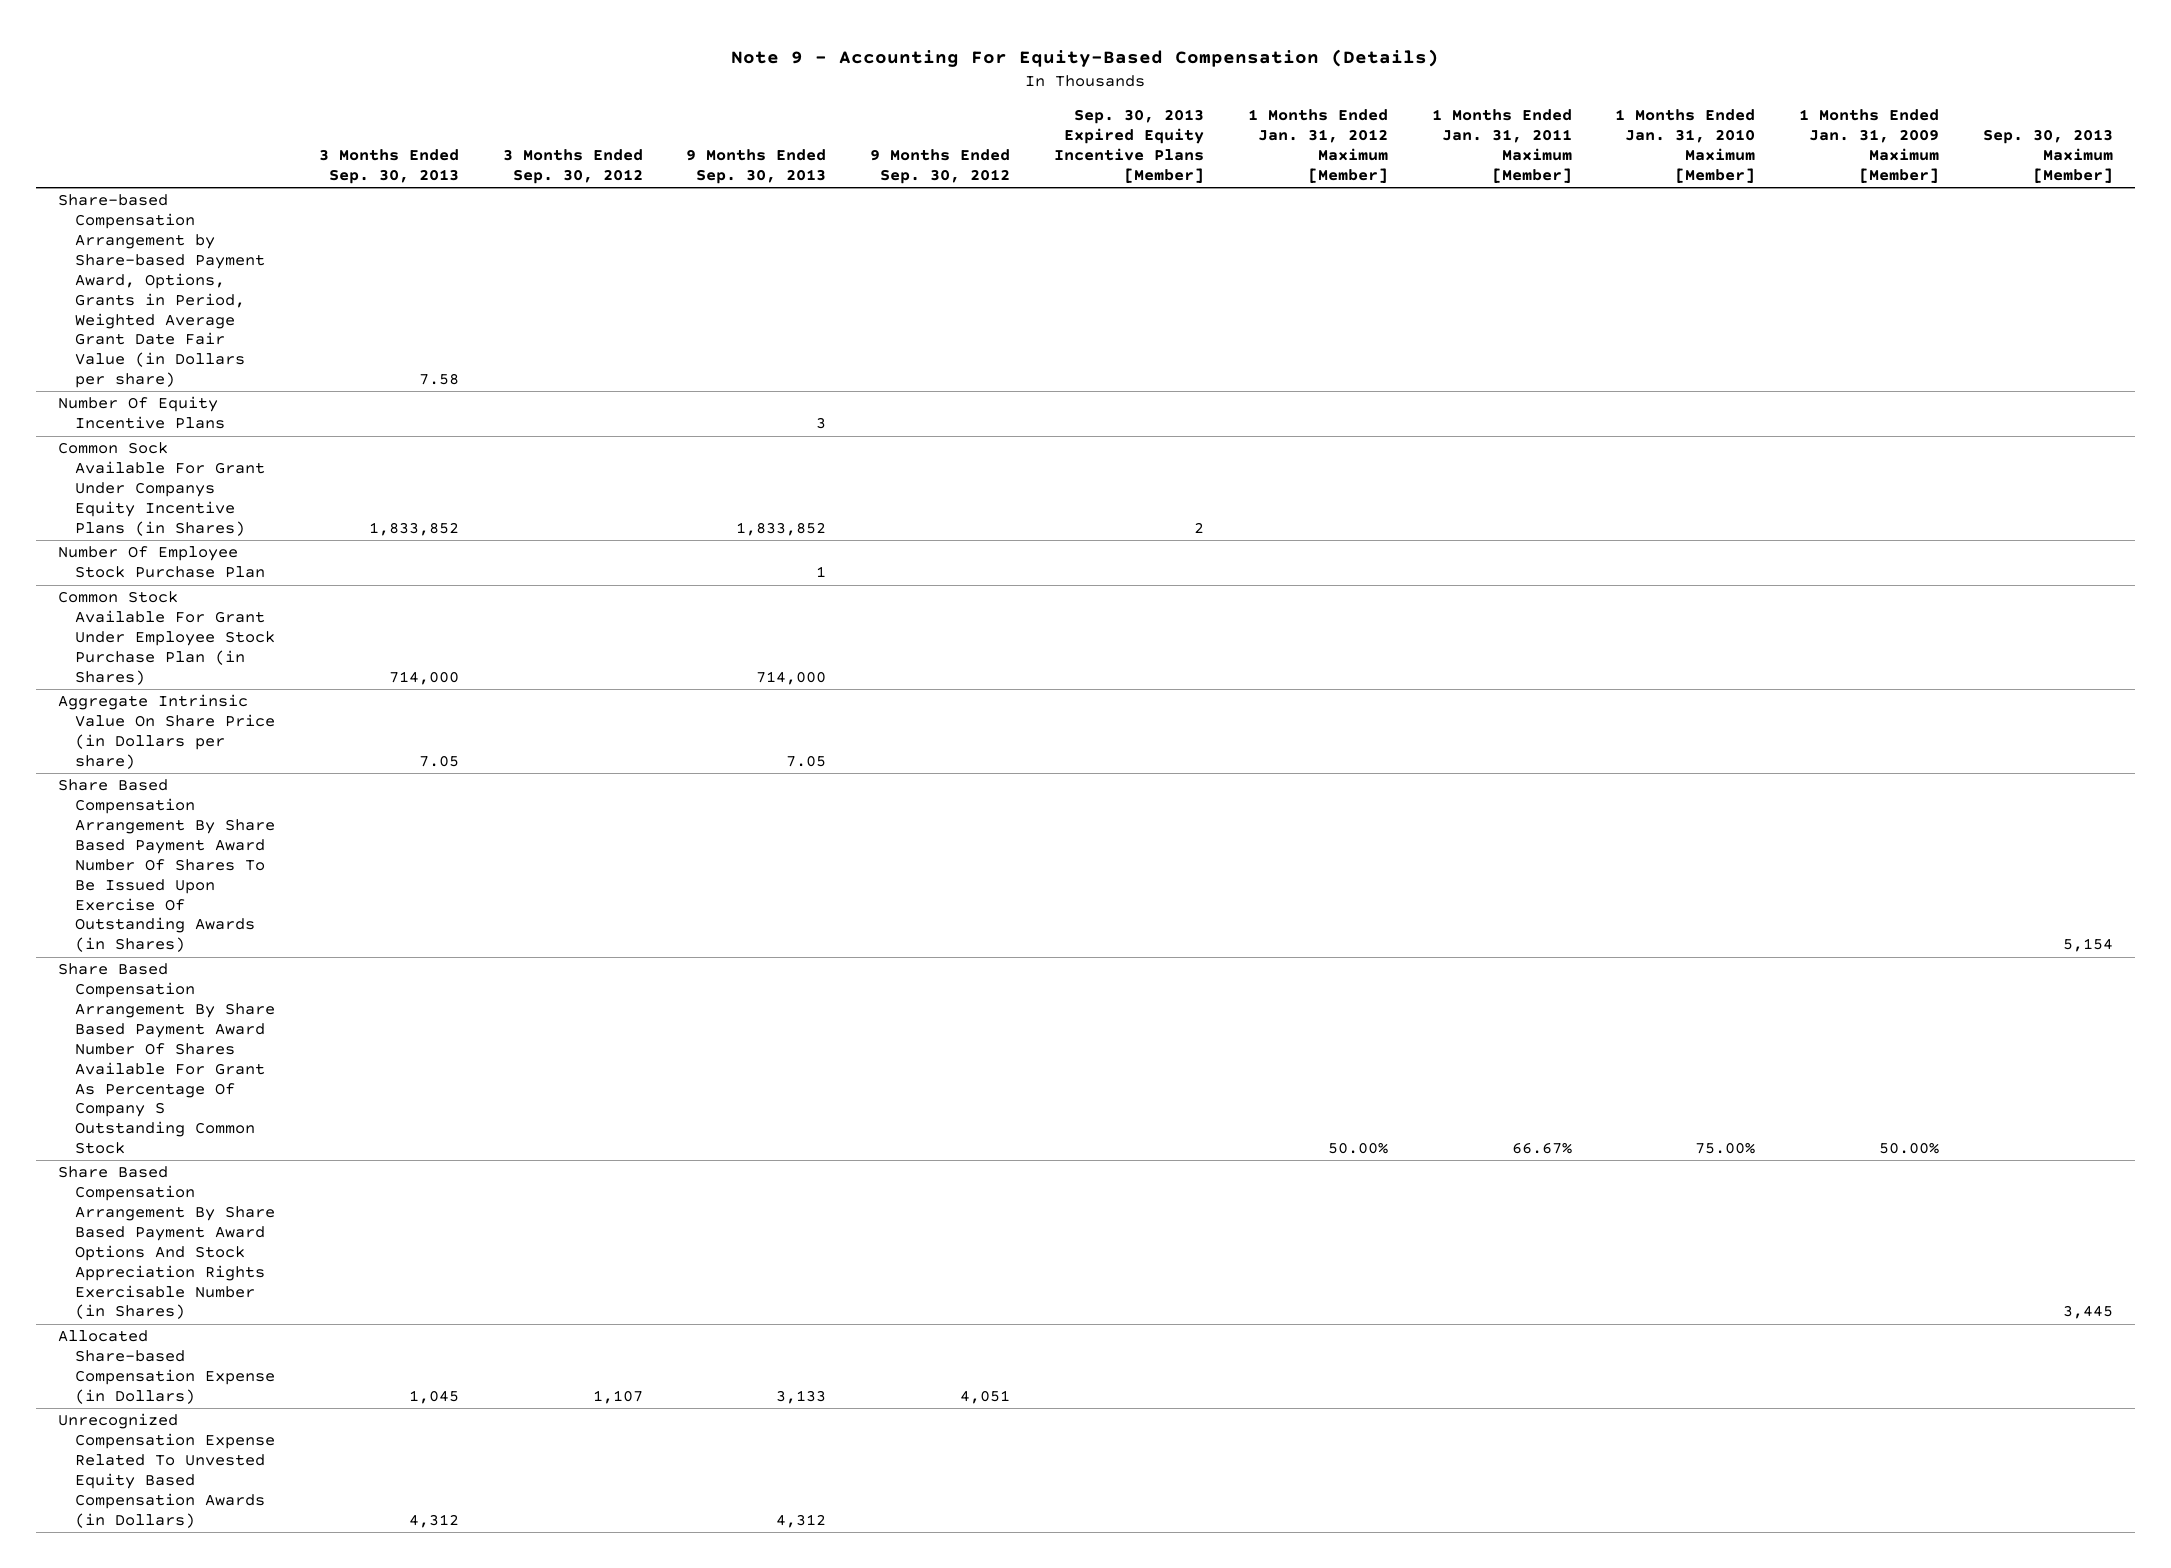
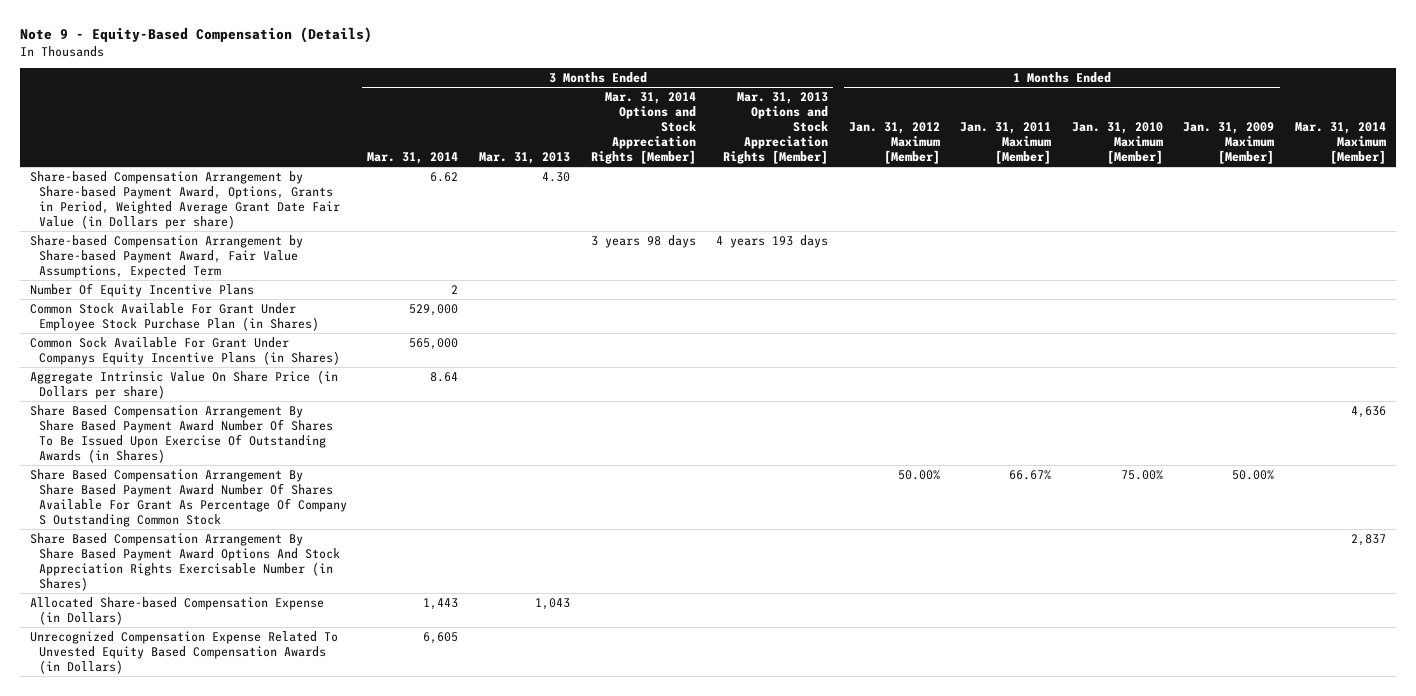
- Note 9 - Accounting For Equity-Based Compensation (Details)
+ Note 9 - Equity-Based Compensation (Details)
- | 3 Months Ended Sep. 30, 2013 | 3 Months Ended Sep. 30, 2012 | 9 Months Ended Sep. 30, 2013 | 9 Months Ended Sep. 30, 2012 | Sep. 30, 2013 Expired Equity Incentive Plans [Member] | 1 Months Ended Jan. 31, 2012 Maximum [Member] | 1 Months Ended Jan. 31, 2011 Maximum [Member] | 1 Months Ended Jan. 31, 2010 Maximum [Member] | 1 Months Ended Jan. 31, 2009 Maximum [Member] | Sep. 30, 2013 Maximum [Member]
+ | 3 Months Ended Mar. 31, 2014 | 3 Months Ended Mar. 31, 2013 | 3 Months Ended Mar. 31, 2014 Options and Stock Appreciation Rights [Member] | 3 Months Ended Mar. 31, 2013 Options and Stock Appreciation Rights [Member] | 1 Months Ended Jan. 31, 2012 Maximum [Member] | 1 Months Ended Jan. 31, 2011 Maximum [Member] | 1 Months Ended Jan. 31, 2010 Maximum [Member] | 1 Months Ended Jan. 31, 2009 Maximum [Member] | Mar. 31, 2014 Maximum [Member]
+ Share-based Compensation Arrangement by Share-based Payment Award, Fair Value Assumptions, Expected Term | | | 3 years 98 days | 4 years 193 days | | | | |
- Number Of Employee Stock Purchase Plan | | | 1 | | | | | | |
moved down: Common Sock Available For Grant Under Companys Equity Incentive Plans (in Shares) | 565,000 | | | | | | | |

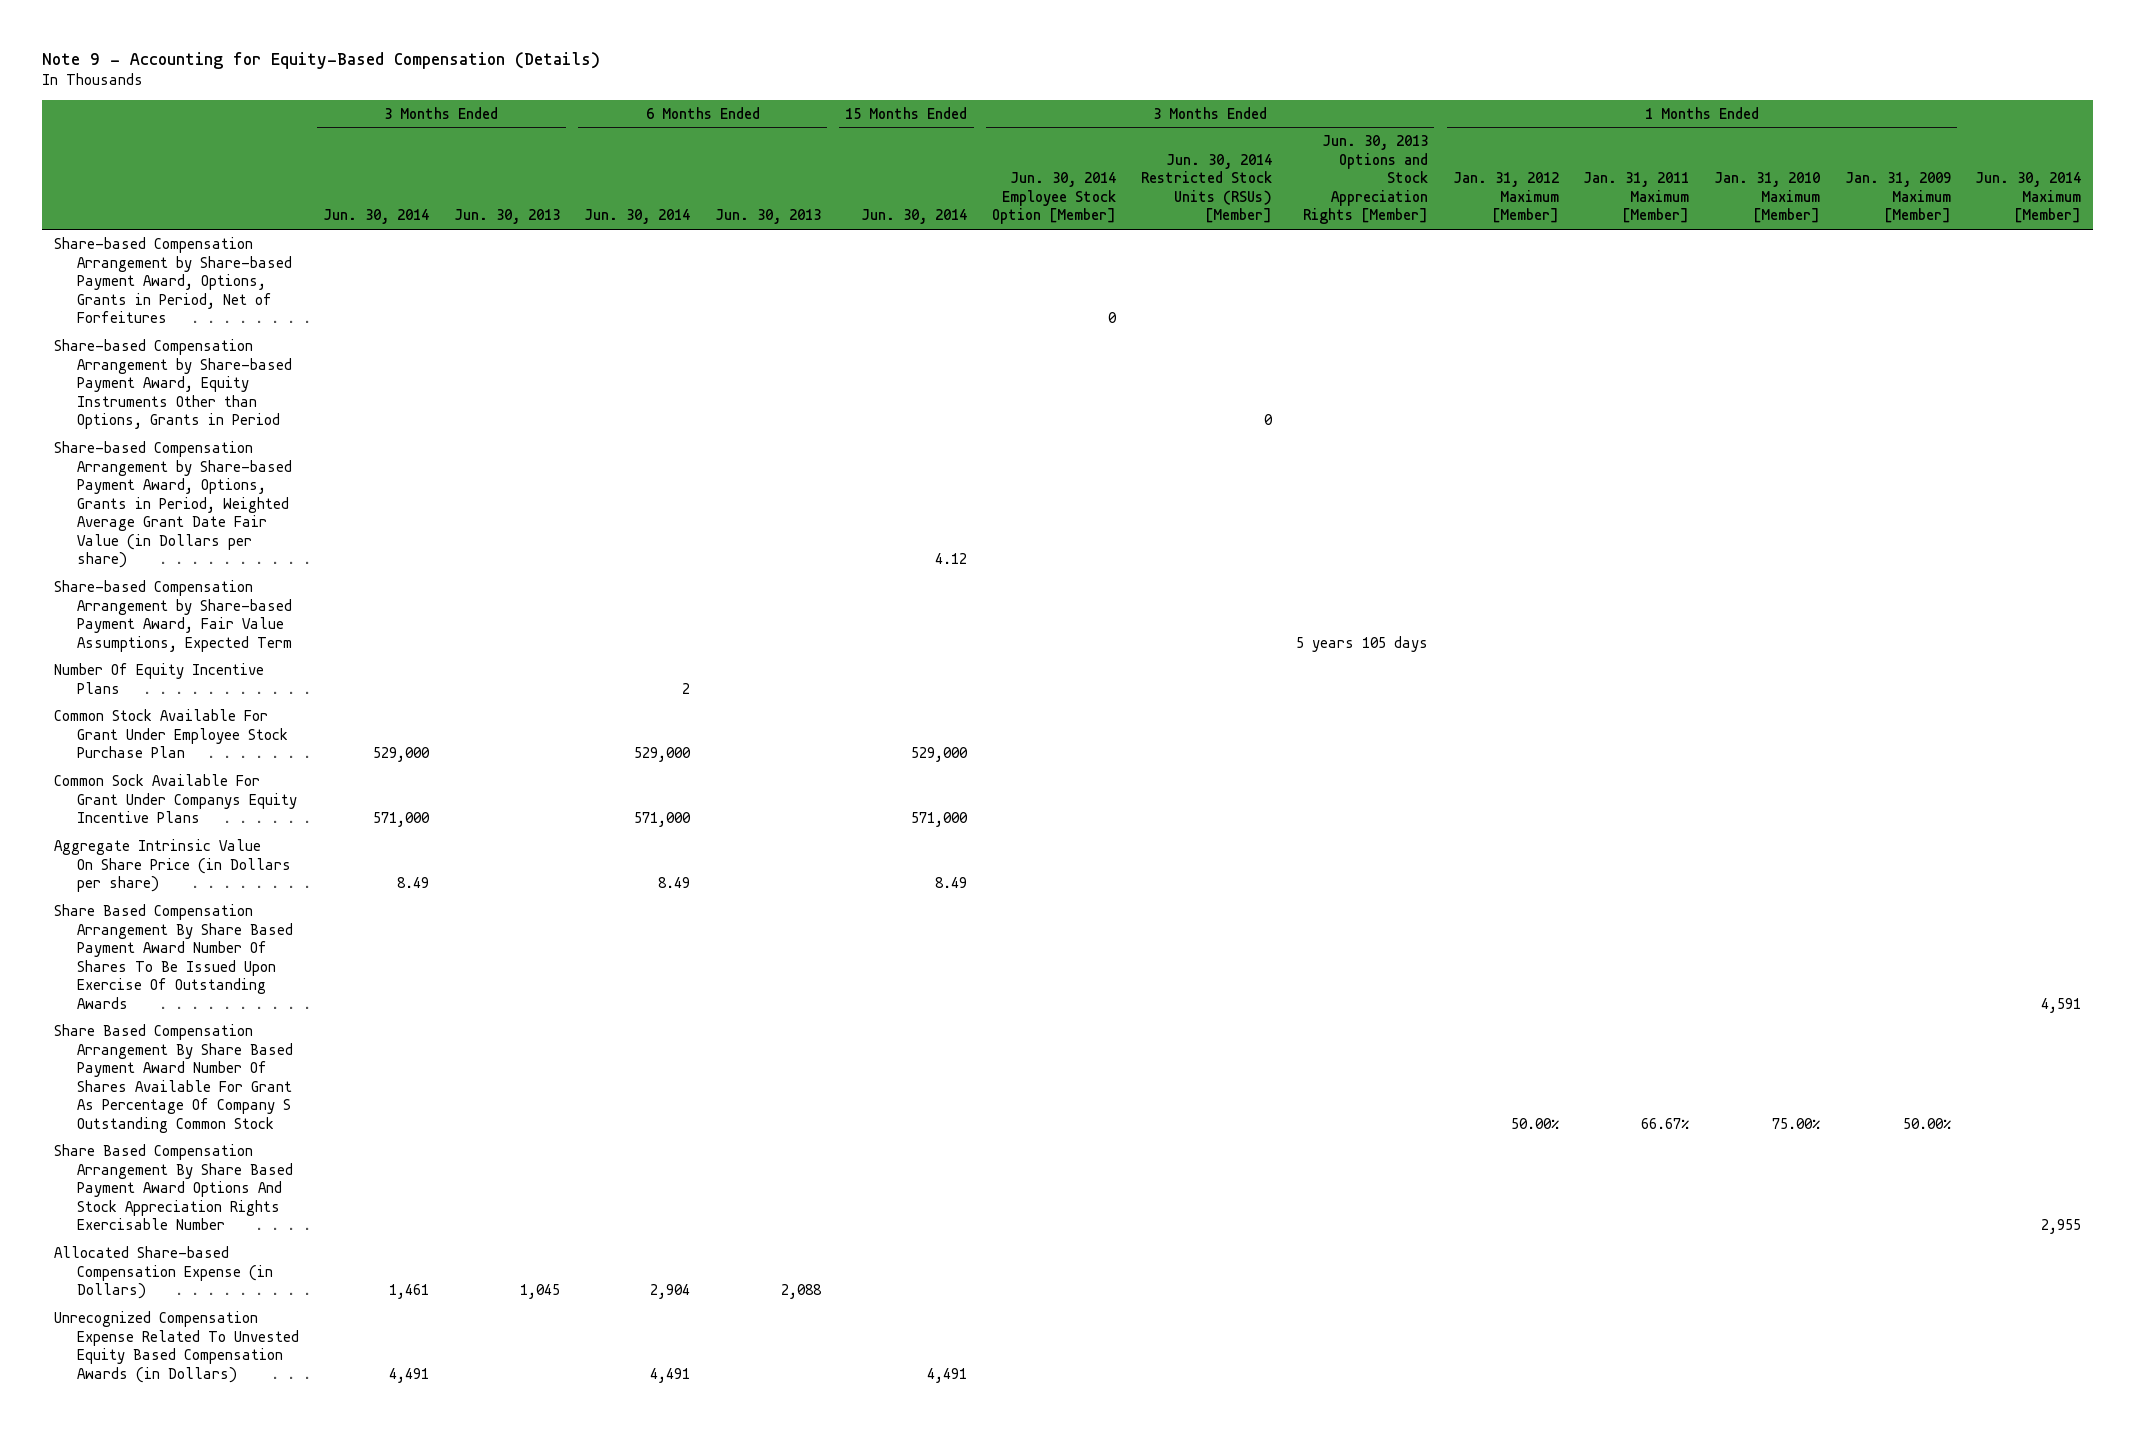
- Note 9 - Equity-Based Compensation (Details)
+ Note 9 - Accounting for Equity-Based Compensation (Details)
- | 3 Months Ended Mar. 31, 2014 | 3 Months Ended Mar. 31, 2013 | 3 Months Ended Mar. 31, 2014 Options and Stock Appreciation Rights [Member] | 3 Months Ended Mar. 31, 2013 Options and Stock Appreciation Rights [Member] | 1 Months Ended Jan. 31, 2012 Maximum [Member] | 1 Months Ended Jan. 31, 2011 Maximum [Member] | 1 Months Ended Jan. 31, 2010 Maximum [Member] | 1 Months Ended Jan. 31, 2009 Maximum [Member] | Mar. 31, 2014 Maximum [Member]
+ | 3 Months Ended Jun. 30, 2014 | 3 Months Ended Jun. 30, 2013 | 6 Months Ended Jun. 30, 2014 | 6 Months Ended Jun. 30, 2013 | 15 Months Ended Jun. 30, 2014 | 3 Months Ended Jun. 30, 2014 Employee Stock Option [Member] | 3 Months Ended Jun. 30, 2014 Restricted Stock Units (RSUs) [Member] | 3 Months Ended Jun. 30, 2013 Options and Stock Appreciation Rights [Member] | 1 Months Ended Jan. 31, 2012 Maximum [Member] | 1 Months Ended Jan. 31, 2011 Maximum [Member] | 1 Months Ended Jan. 31, 2010 Maximum [Member] | 1 Months Ended Jan. 31, 2009 Maximum [Member] | Jun. 30, 2014 Maximum [Member]
+ Share-based Compensation Arrangement by Share-based Payment Award, Options, Grants in Period, Net of Forfeitures | | | | | | 0 | | | | | | |
+ Share-based Compensation Arrangement by Share-based Payment Award, Equity Instruments Other than Options, Grants in Period | | | | | | | 0 | | | | | |
- Common Stock Available For Grant Under Employee Stock Purchase Plan (in Shares) | 529,000 | | | | | | | |
- Common Sock Available For Grant Under Companys Equity Incentive Plans (in Shares) | 565,000 | | | | | | | |
+ Common Stock Available For Grant Under Employee Stock Purchase Plan | 529,000 | | 529,000 | | 529,000 | | | | | | | |
+ Common Sock Available For Grant Under Companys Equity Incentive Plans | 571,000 | | 571,000 | | 571,000 | | | | | | | |
- Share Based Compensation Arrangement By Share Based Payment Award Number Of Shares To Be Issued Upon Exercise Of Outstanding Awards (in Shares) | | | | | | | | | 4,636
+ Share Based Compensation Arrangement By Share Based Payment Award Number Of Shares To Be Issued Upon Exercise Of Outstanding Awards | | | | | | | | | | | | | 4,591
- Share Based Compensation Arrangement By Share Based Payment Award Options And Stock Appreciation Rights Exercisable Number (in Shares) | | | | | | | | | 2,837
+ Share Based Compensation Arrangement By Share Based Payment Award Options And Stock Appreciation Rights Exercisable Number | | | | | | | | | | | | | 2,955

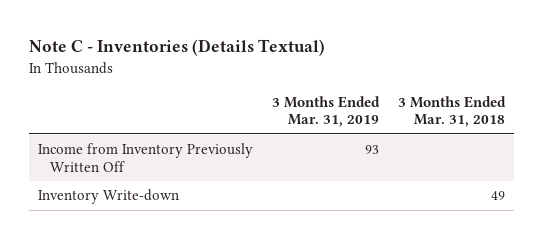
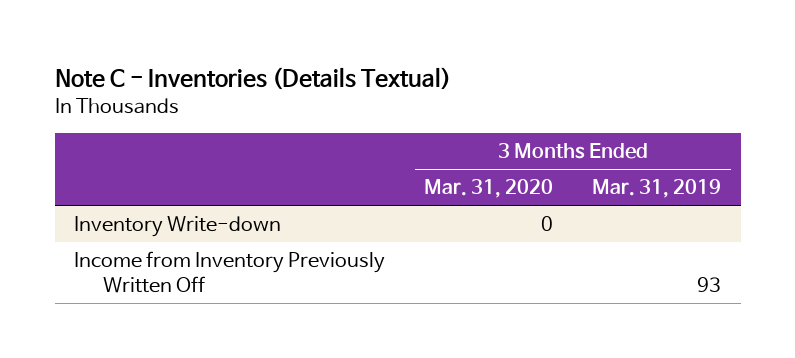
- | 3 Months Ended Mar. 31, 2019 | 3 Months Ended Mar. 31, 2018
+ | 3 Months Ended Mar. 31, 2020 | 3 Months Ended Mar. 31, 2019
moved down: Income from Inventory Previously Written Off | | 93

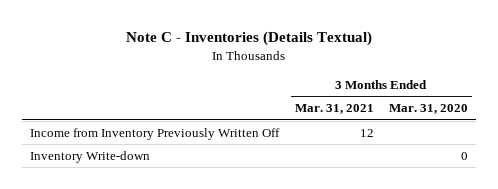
- | 3 Months Ended Mar. 31, 2020 | 3 Months Ended Mar. 31, 2019
+ | 3 Months Ended Mar. 31, 2021 | 3 Months Ended Mar. 31, 2020
moved down: Inventory Write-down | | 0

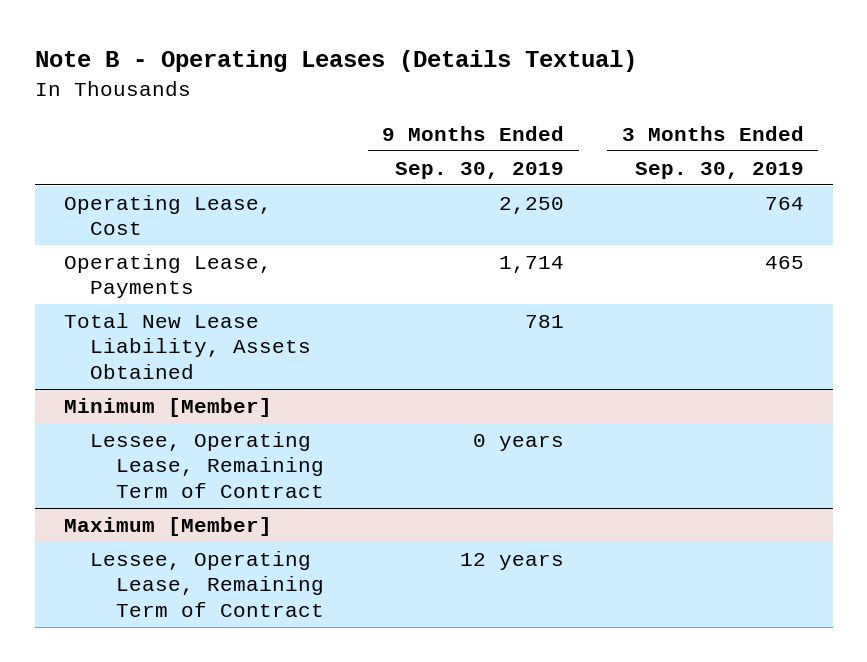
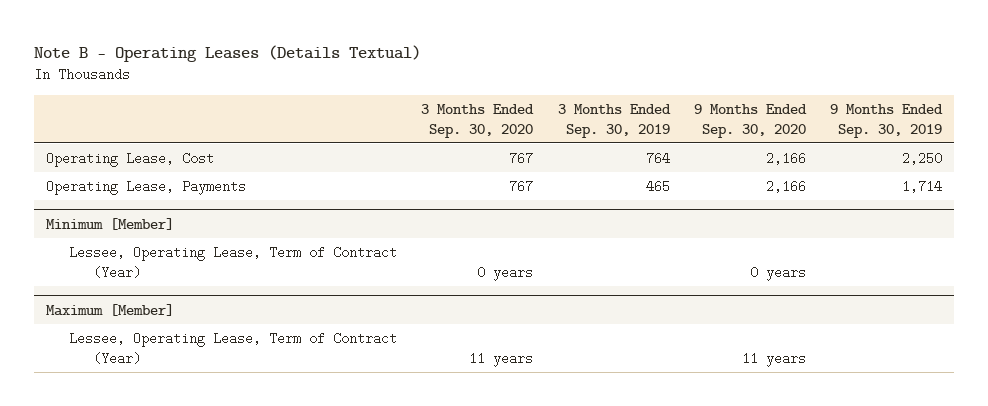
- | 9 Months Ended Sep. 30, 2019 | 3 Months Ended Sep. 30, 2019
+ | 3 Months Ended Sep. 30, 2020 | 3 Months Ended Sep. 30, 2019 | 9 Months Ended Sep. 30, 2020 | 9 Months Ended Sep. 30, 2019
- Total New Lease Liability, Assets Obtained | 781 |
@ Minimum [Member]
- Lessee, Operating Lease, Remaining Term of Contract | 0 years |
+ Lessee, Operating Lease, Term of Contract (Year) | 0 years | | 0 years |
@ Maximum [Member]
- Lessee, Operating Lease, Remaining Term of Contract | 12 years |
+ Lessee, Operating Lease, Term of Contract (Year) | 11 years | | 11 years |

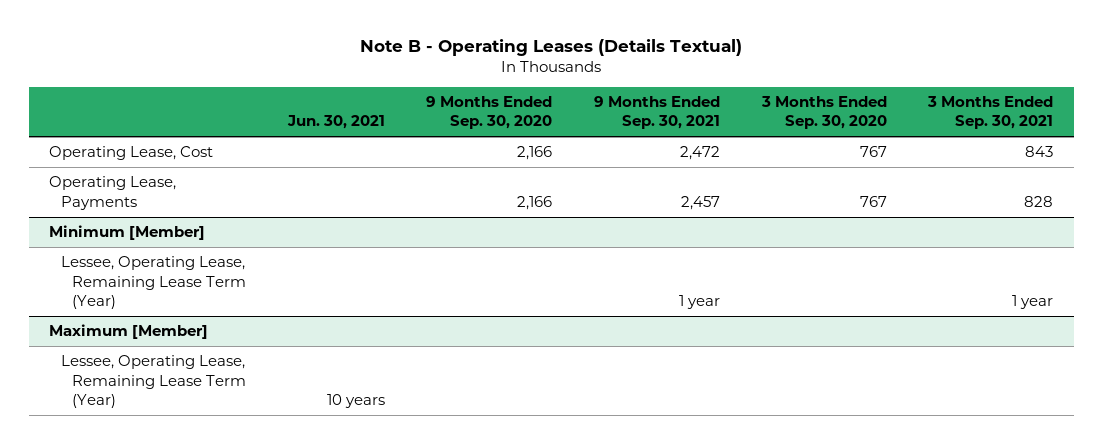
- | 3 Months Ended Sep. 30, 2020 | 3 Months Ended Sep. 30, 2019 | 9 Months Ended Sep. 30, 2020 | 9 Months Ended Sep. 30, 2019
+ | Jun. 30, 2021 | 9 Months Ended Sep. 30, 2020 | 9 Months Ended Sep. 30, 2021 | 3 Months Ended Sep. 30, 2020 | 3 Months Ended Sep. 30, 2021
@ Minimum [Member]
- Lessee, Operating Lease, Term of Contract (Year) | 0 years | | 0 years |
+ Lessee, Operating Lease, Remaining Lease Term (Year) | | | 1 year | | 1 year
@ Maximum [Member]
- Lessee, Operating Lease, Term of Contract (Year) | 11 years | | 11 years |
+ Lessee, Operating Lease, Remaining Lease Term (Year) | 10 years | | | |

